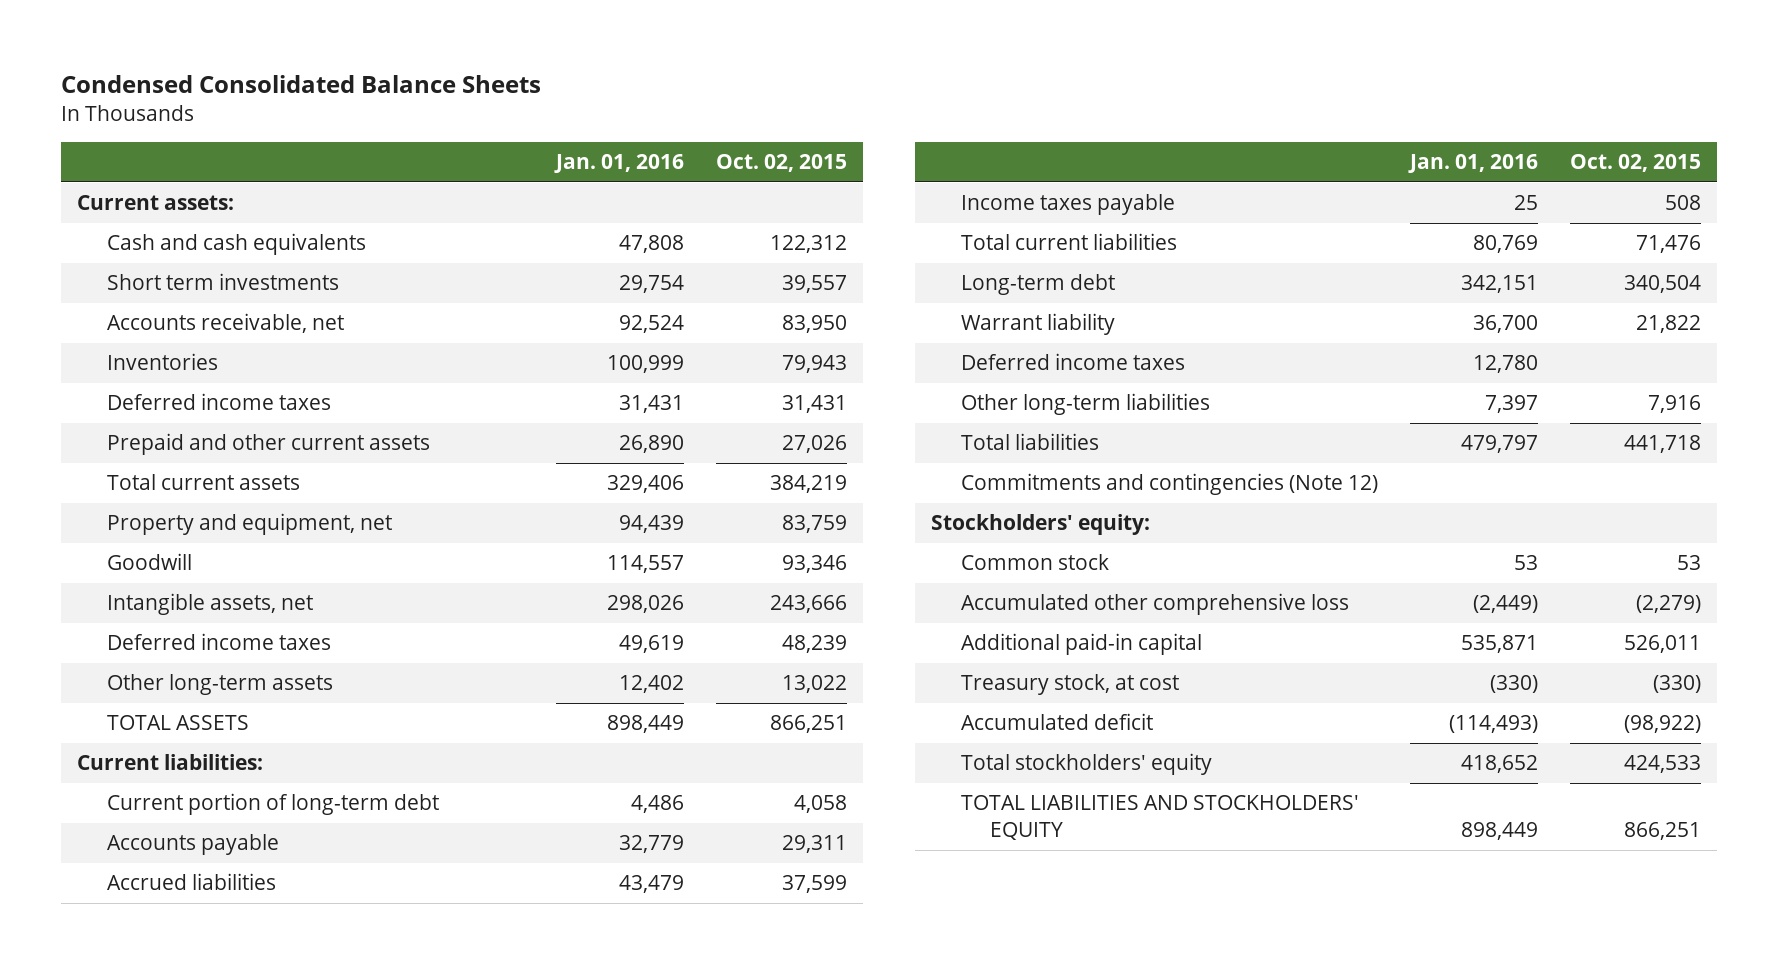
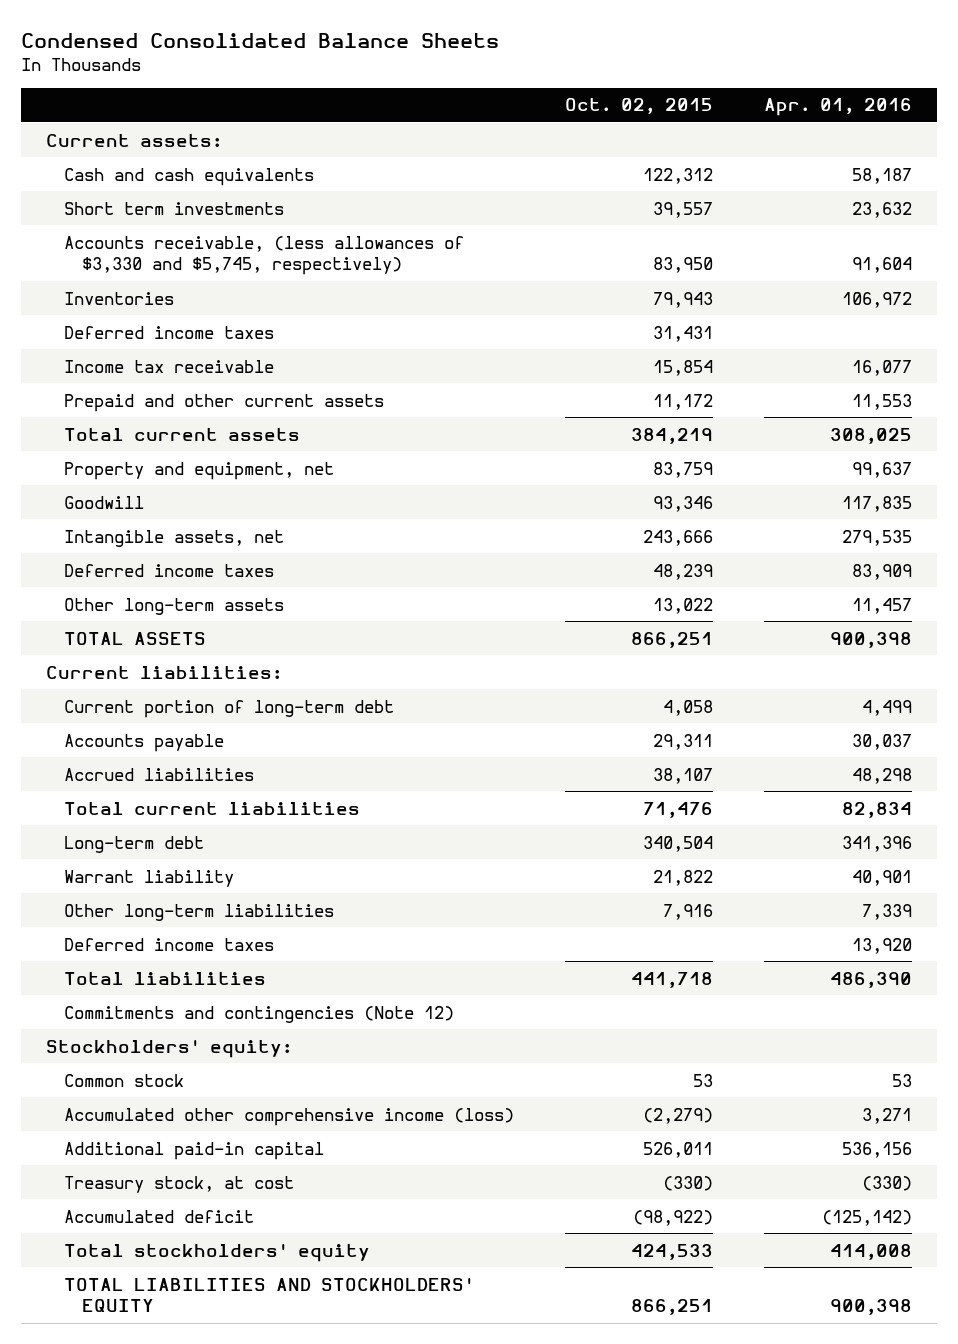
- | Jan. 01, 2016 | Oct. 02, 2015
+ | Oct. 02, 2015 | Apr. 01, 2016
- Accounts receivable, net | 92,524 | 83,950
+ Accounts receivable, (less allowances of $3,330 and $5,745, respectively) | 83,950 | 91,604
- Prepaid and other current assets | 26,890 | 27,026
+ Income tax receivable | 15,854 | 16,077
+ Prepaid and other current assets | 11,172 | 11,553
- Accrued liabilities | 43,479 | 37,599
- Income taxes payable | 25 | 508
+ Accrued liabilities | 38,107 | 48,298
moved down: Deferred income taxes | | 13,920
- Accumulated other comprehensive loss | (2,449) | (2,279)
+ Accumulated other comprehensive income (loss) | (2,279) | 3,271

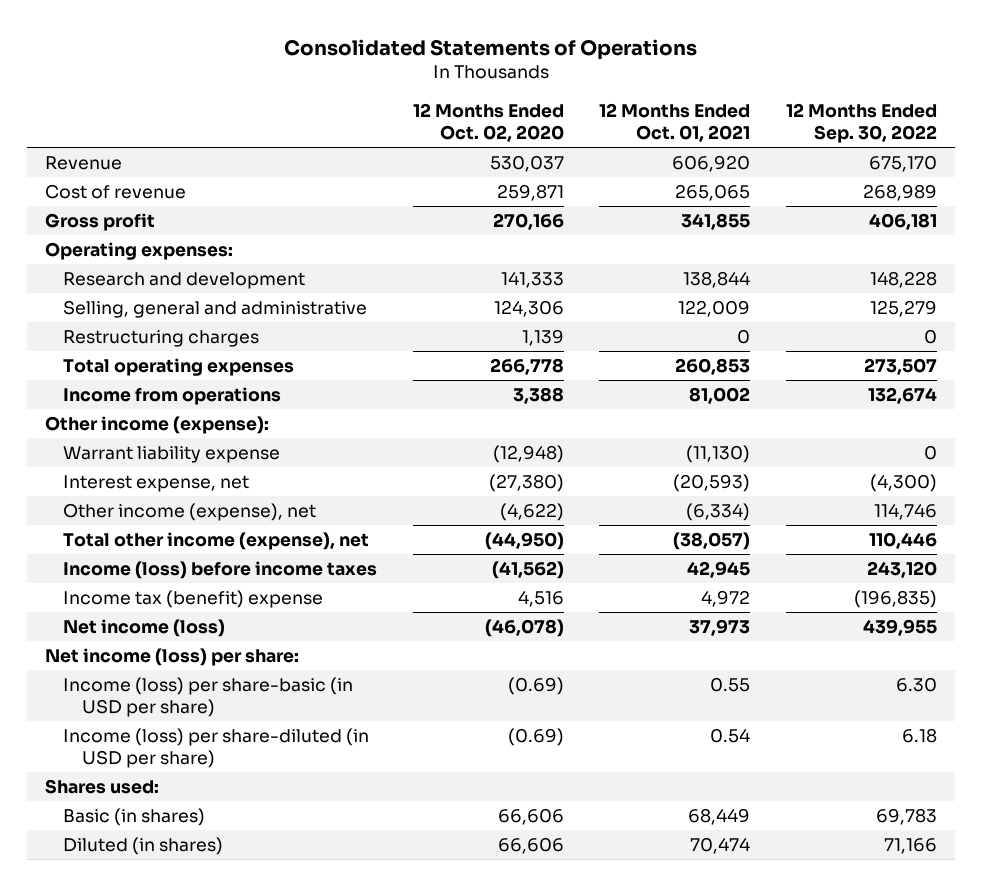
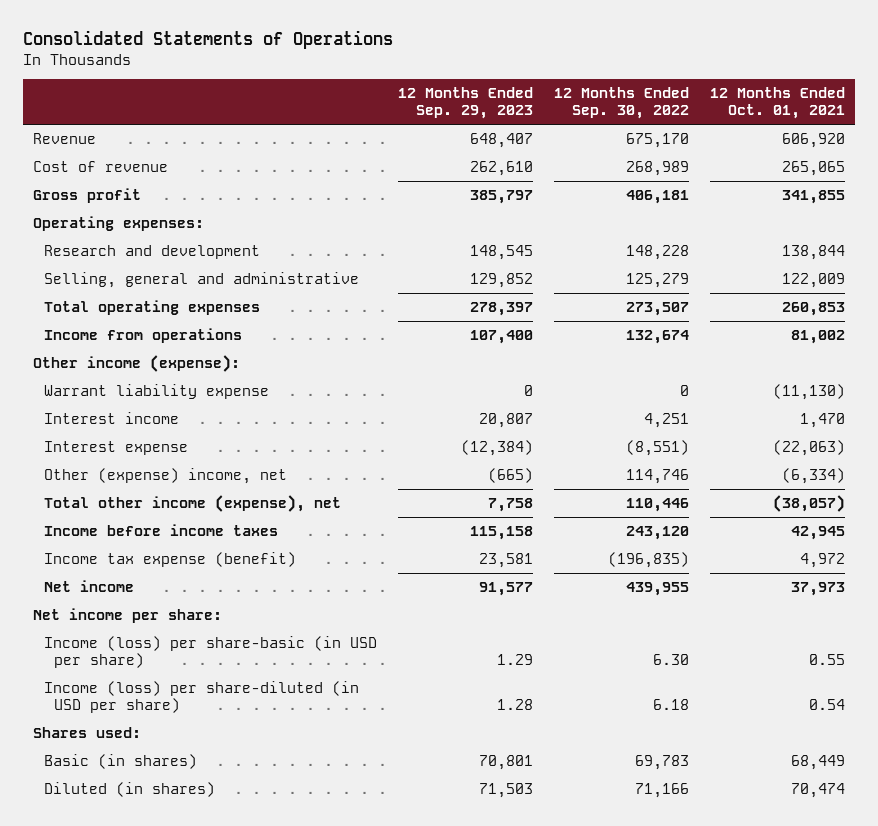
- | 12 Months Ended Oct. 02, 2020 | 12 Months Ended Oct. 01, 2021 | 12 Months Ended Sep. 30, 2022
+ | 12 Months Ended Sep. 29, 2023 | 12 Months Ended Sep. 30, 2022 | 12 Months Ended Oct. 01, 2021
- Restructuring charges | 1,139 | 0 | 0
- Interest expense, net | (27,380) | (20,593) | (4,300)
- Other income (expense), net | (4,622) | (6,334) | 114,746
+ Interest income | 20,807 | 4,251 | 1,470
+ Interest expense | (12,384) | (8,551) | (22,063)
+ Other (expense) income, net | (665) | 114,746 | (6,334)
- Income (loss) before income taxes | (41,562) | 42,945 | 243,120
- Income tax (benefit) expense | 4,516 | 4,972 | (196,835)
- Net income (loss) | (46,078) | 37,973 | 439,955
- Net income (loss) per share:
+ Income before income taxes | 115,158 | 243,120 | 42,945
+ Income tax expense (benefit) | 23,581 | (196,835) | 4,972
+ Net income | 91,577 | 439,955 | 37,973
+ Net income per share:

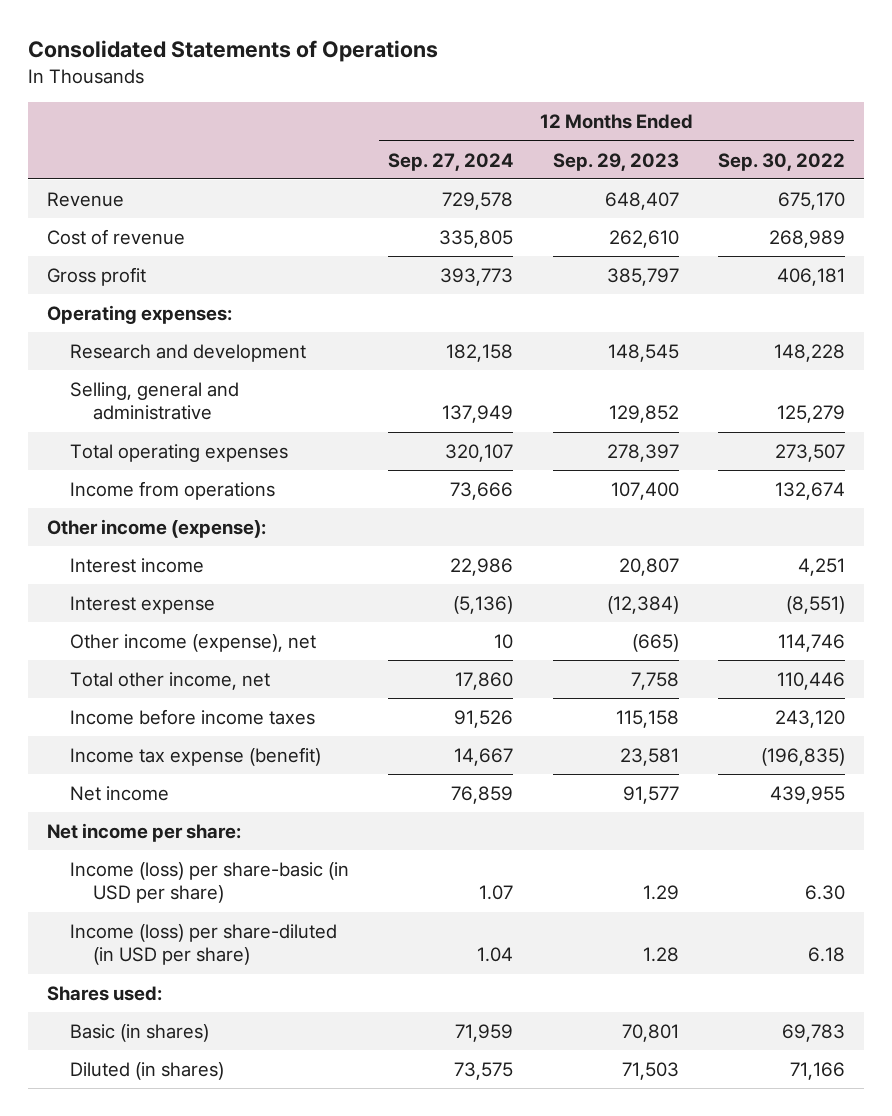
- | 12 Months Ended Sep. 29, 2023 | 12 Months Ended Sep. 30, 2022 | 12 Months Ended Oct. 01, 2021
+ | 12 Months Ended Sep. 27, 2024 | 12 Months Ended Sep. 29, 2023 | 12 Months Ended Sep. 30, 2022
- Warrant liability expense | 0 | 0 | (11,130)
- Other (expense) income, net | (665) | 114,746 | (6,334)
- Total other income (expense), net | 7,758 | 110,446 | (38,057)
+ Other income (expense), net | 10 | (665) | 114,746
+ Total other income, net | 17,860 | 7,758 | 110,446

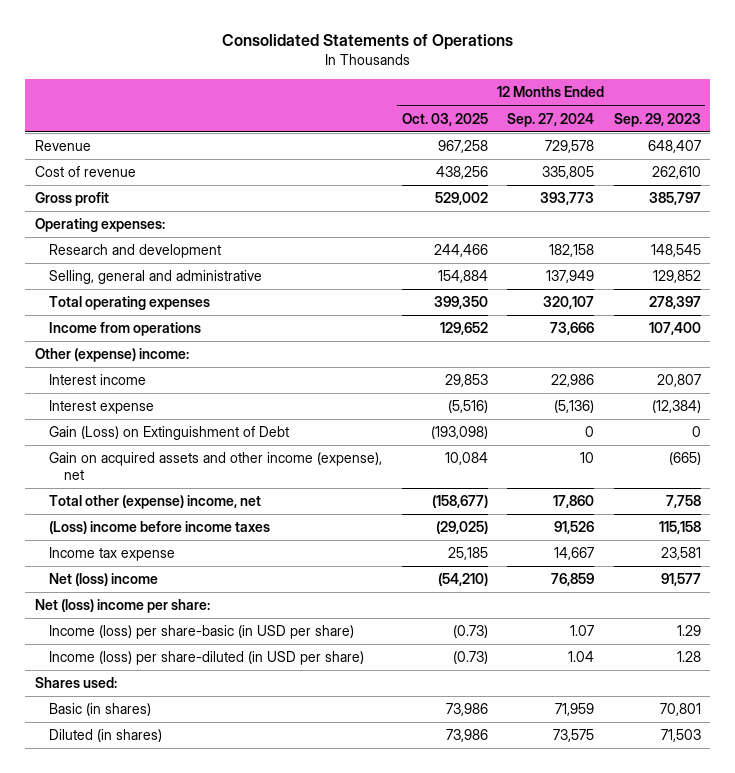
- | 12 Months Ended Sep. 27, 2024 | 12 Months Ended Sep. 29, 2023 | 12 Months Ended Sep. 30, 2022
+ | 12 Months Ended Oct. 03, 2025 | 12 Months Ended Sep. 27, 2024 | 12 Months Ended Sep. 29, 2023
- Other income (expense):
+ Other (expense) income:
- Other income (expense), net | 10 | (665) | 114,746
- Total other income, net | 17,860 | 7,758 | 110,446
- Income before income taxes | 91,526 | 115,158 | 243,120
- Income tax expense (benefit) | 14,667 | 23,581 | (196,835)
- Net income | 76,859 | 91,577 | 439,955
- Net income per share:
+ Gain (Loss) on Extinguishment of Debt | (193,098) | 0 | 0
+ Gain on acquired assets and other income (expense), net | 10,084 | 10 | (665)
+ Total other (expense) income, net | (158,677) | 17,860 | 7,758
+ (Loss) income before income taxes | (29,025) | 91,526 | 115,158
+ Income tax expense | 25,185 | 14,667 | 23,581
+ Net (loss) income | (54,210) | 76,859 | 91,577
+ Net (loss) income per share:

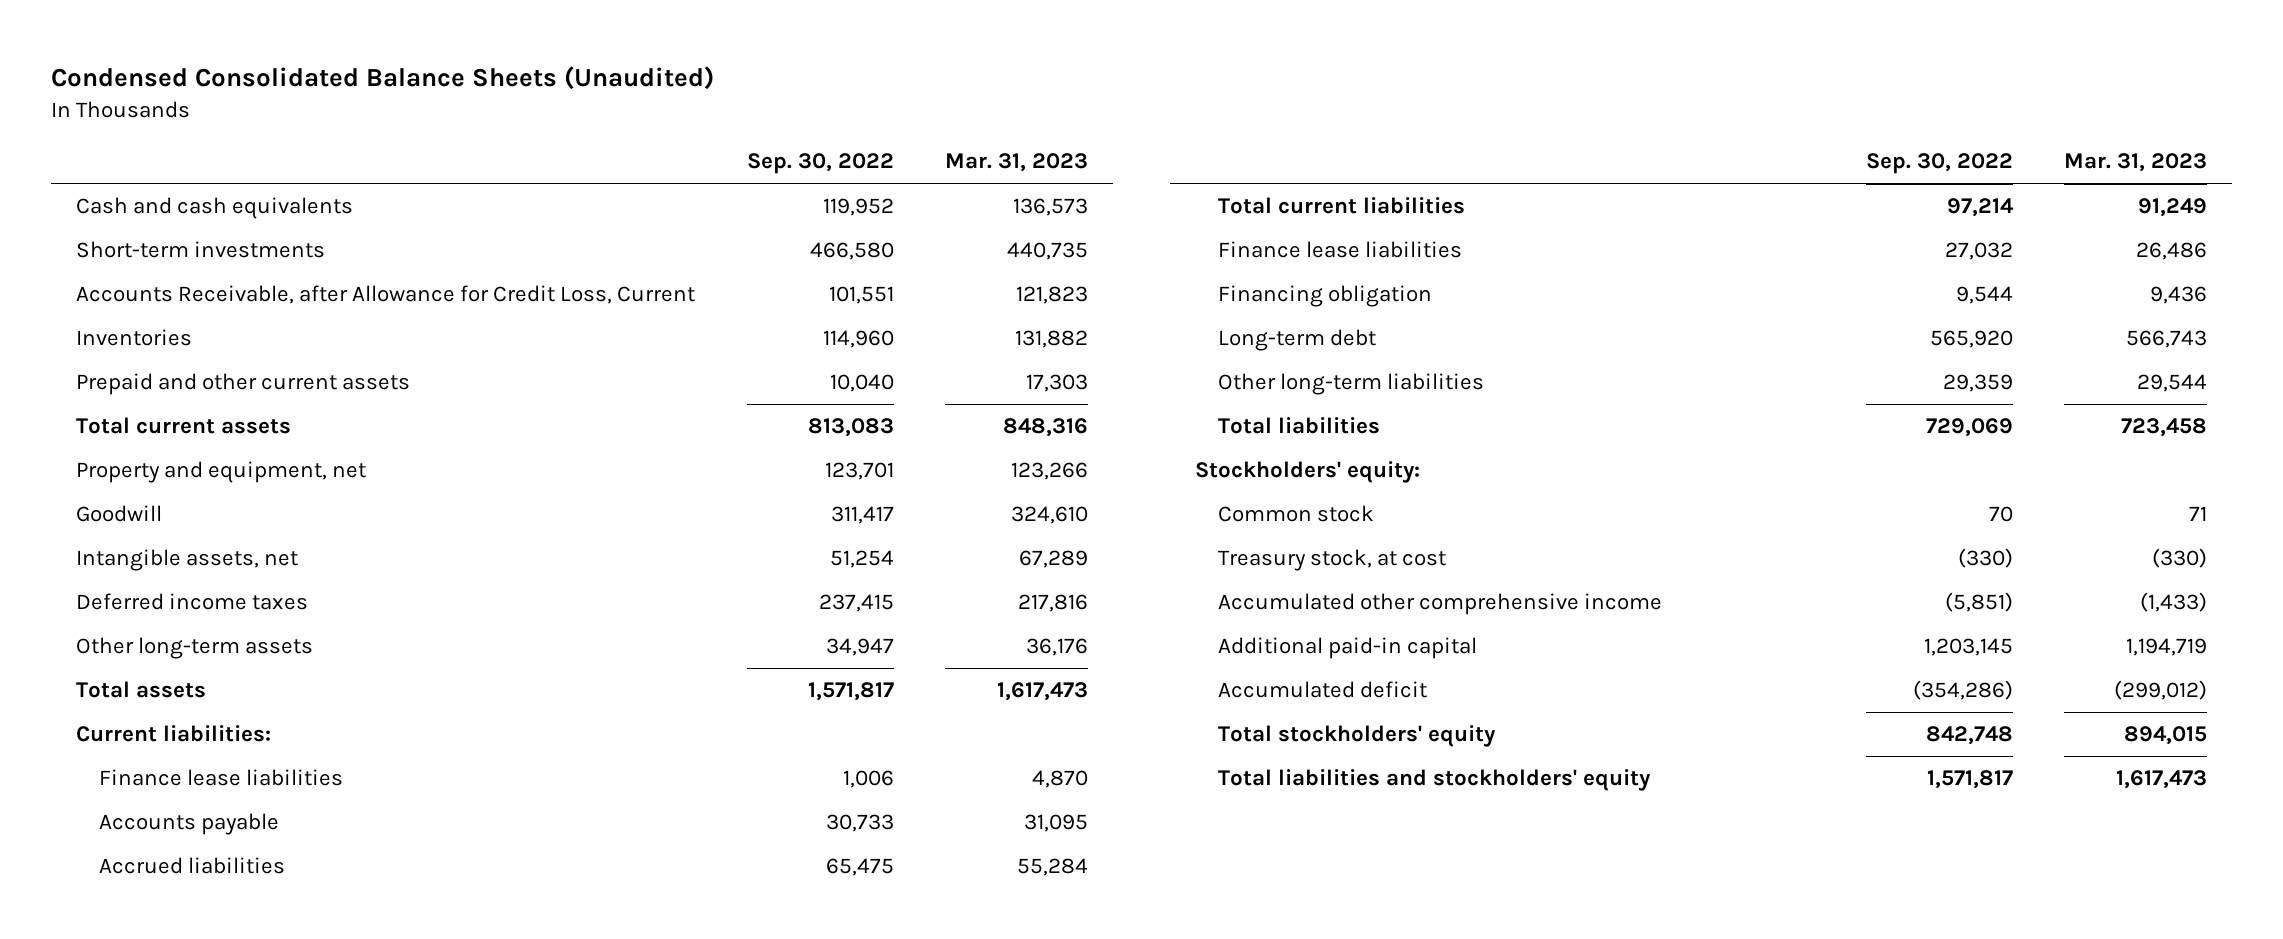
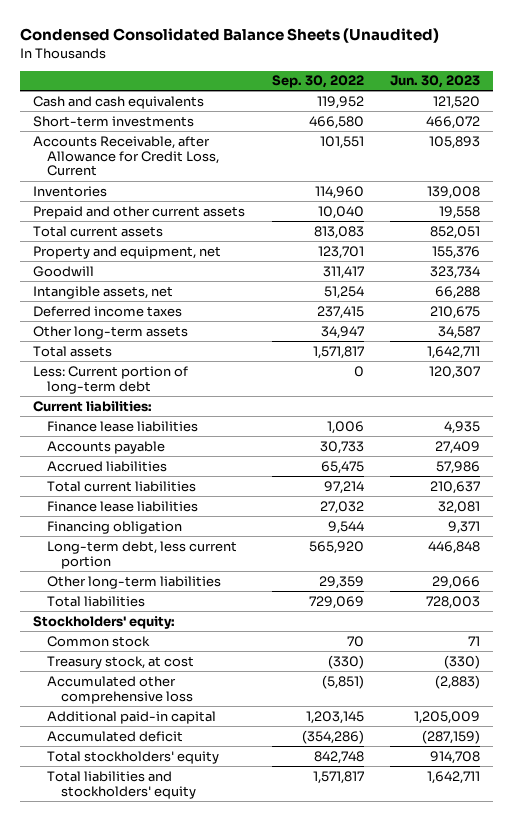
- | Sep. 30, 2022 | Mar. 31, 2023
+ | Sep. 30, 2022 | Jun. 30, 2023
+ Less: Current portion of long-term debt | 0 | 120,307
- Long-term debt | 565,920 | 566,743
+ Long-term debt, less current portion | 565,920 | 446,848
- Accumulated other comprehensive income | (5,851) | (1,433)
+ Accumulated other comprehensive loss | (5,851) | (2,883)

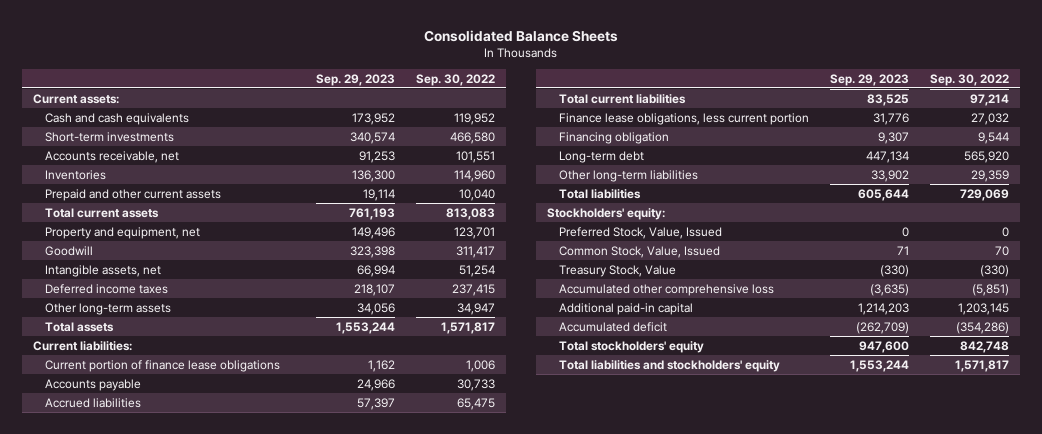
- Condensed Consolidated Balance Sheets (Unaudited)
+ Consolidated Balance Sheets
- | Sep. 30, 2022 | Jun. 30, 2023
+ | Sep. 29, 2023 | Sep. 30, 2022
+ Current assets:
- Accounts Receivable, after Allowance for Credit Loss, Current | 101,551 | 105,893
+ Accounts receivable, net | 91,253 | 101,551
- Less: Current portion of long-term debt | 0 | 120,307
- Finance lease liabilities | 1,006 | 4,935
+ Current portion of finance lease obligations | 1,162 | 1,006
- Finance lease liabilities | 27,032 | 32,081
+ Finance lease obligations, less current portion | 31,776 | 27,032
- Long-term debt, less current portion | 565,920 | 446,848
+ Long-term debt | 447,134 | 565,920
- Common stock | 70 | 71
- Treasury stock, at cost | (330) | (330)
+ Preferred Stock, Value, Issued | 0 | 0
+ Common Stock, Value, Issued | 71 | 70
+ Treasury Stock, Value | (330) | (330)

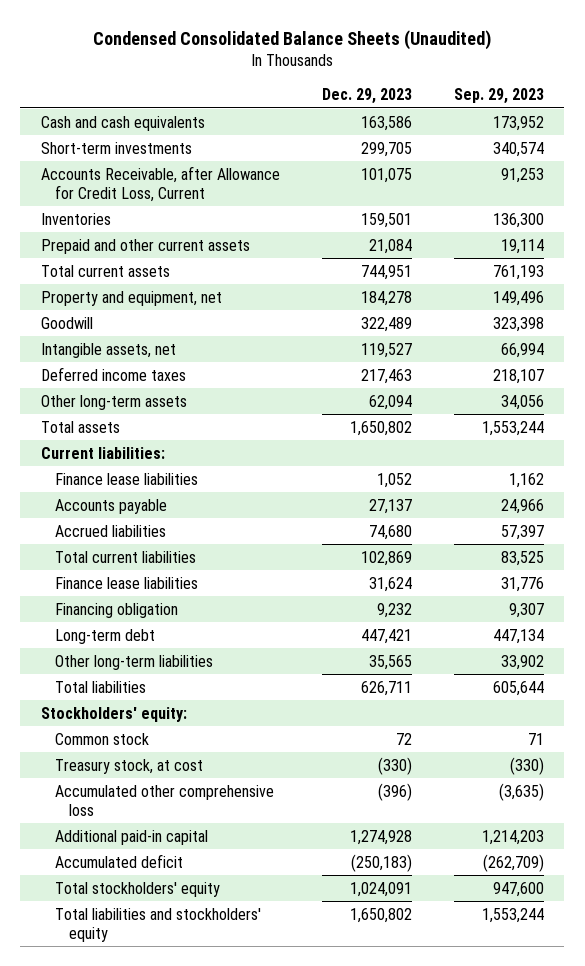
- Consolidated Balance Sheets
+ Condensed Consolidated Balance Sheets (Unaudited)
- | Sep. 29, 2023 | Sep. 30, 2022
+ | Dec. 29, 2023 | Sep. 29, 2023
- Current assets:
- Accounts receivable, net | 91,253 | 101,551
+ Accounts Receivable, after Allowance for Credit Loss, Current | 101,075 | 91,253
- Current portion of finance lease obligations | 1,162 | 1,006
+ Finance lease liabilities | 1,052 | 1,162
- Finance lease obligations, less current portion | 31,776 | 27,032
+ Finance lease liabilities | 31,624 | 31,776
- Preferred Stock, Value, Issued | 0 | 0
- Common Stock, Value, Issued | 71 | 70
- Treasury Stock, Value | (330) | (330)
+ Common stock | 72 | 71
+ Treasury stock, at cost | (330) | (330)

